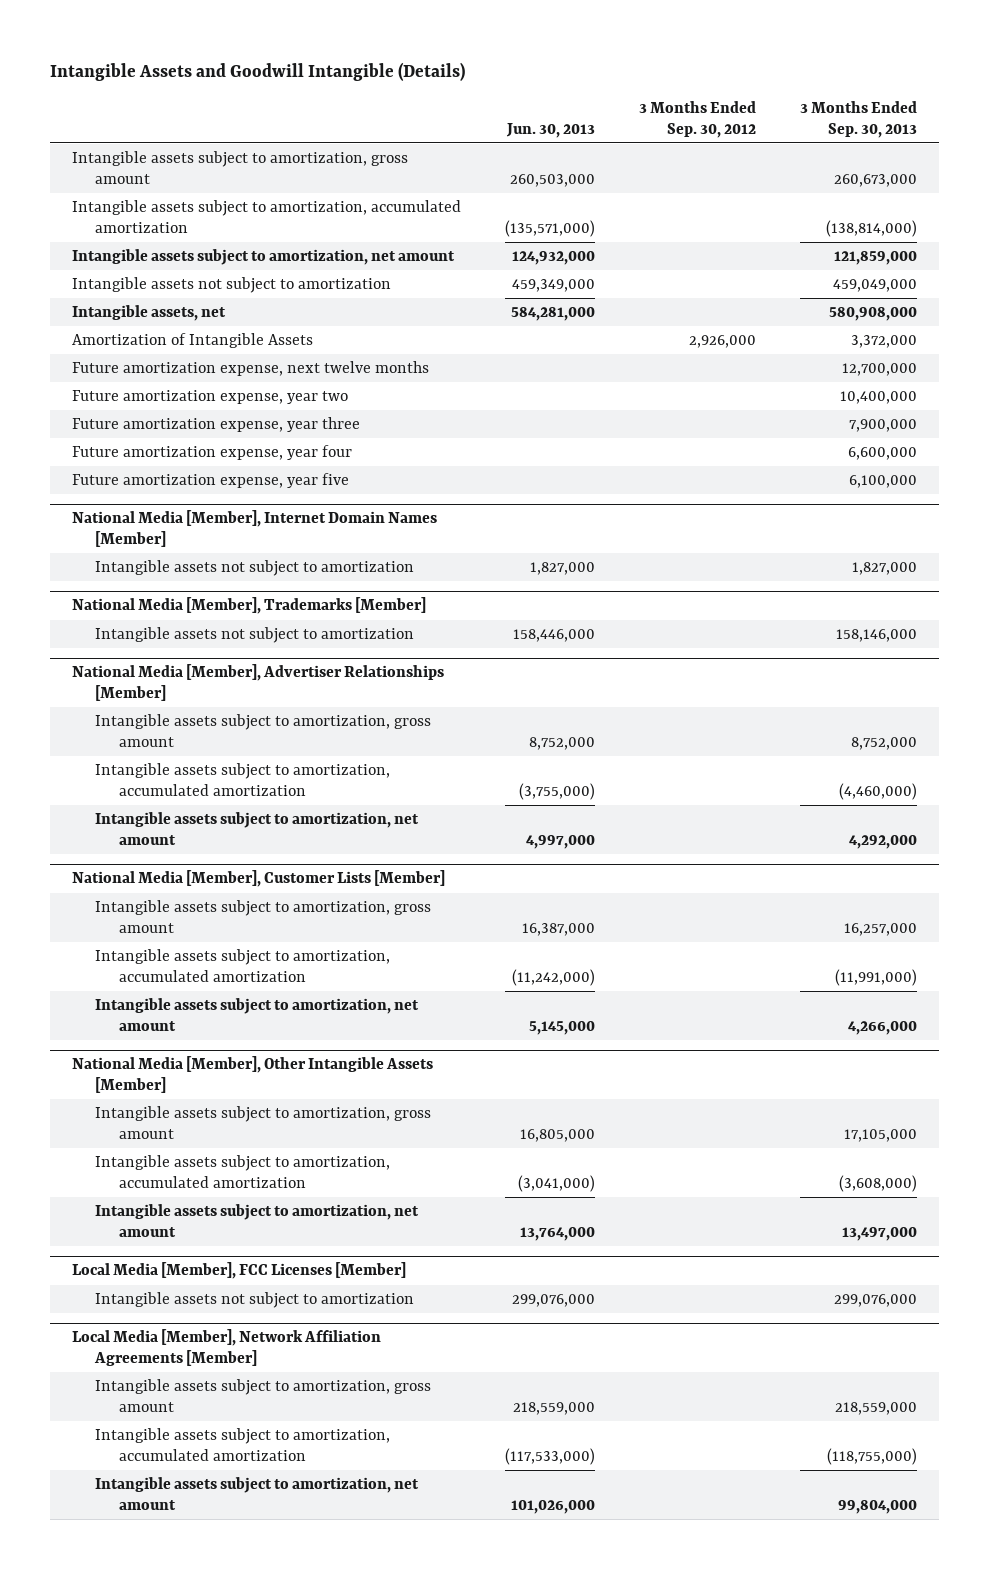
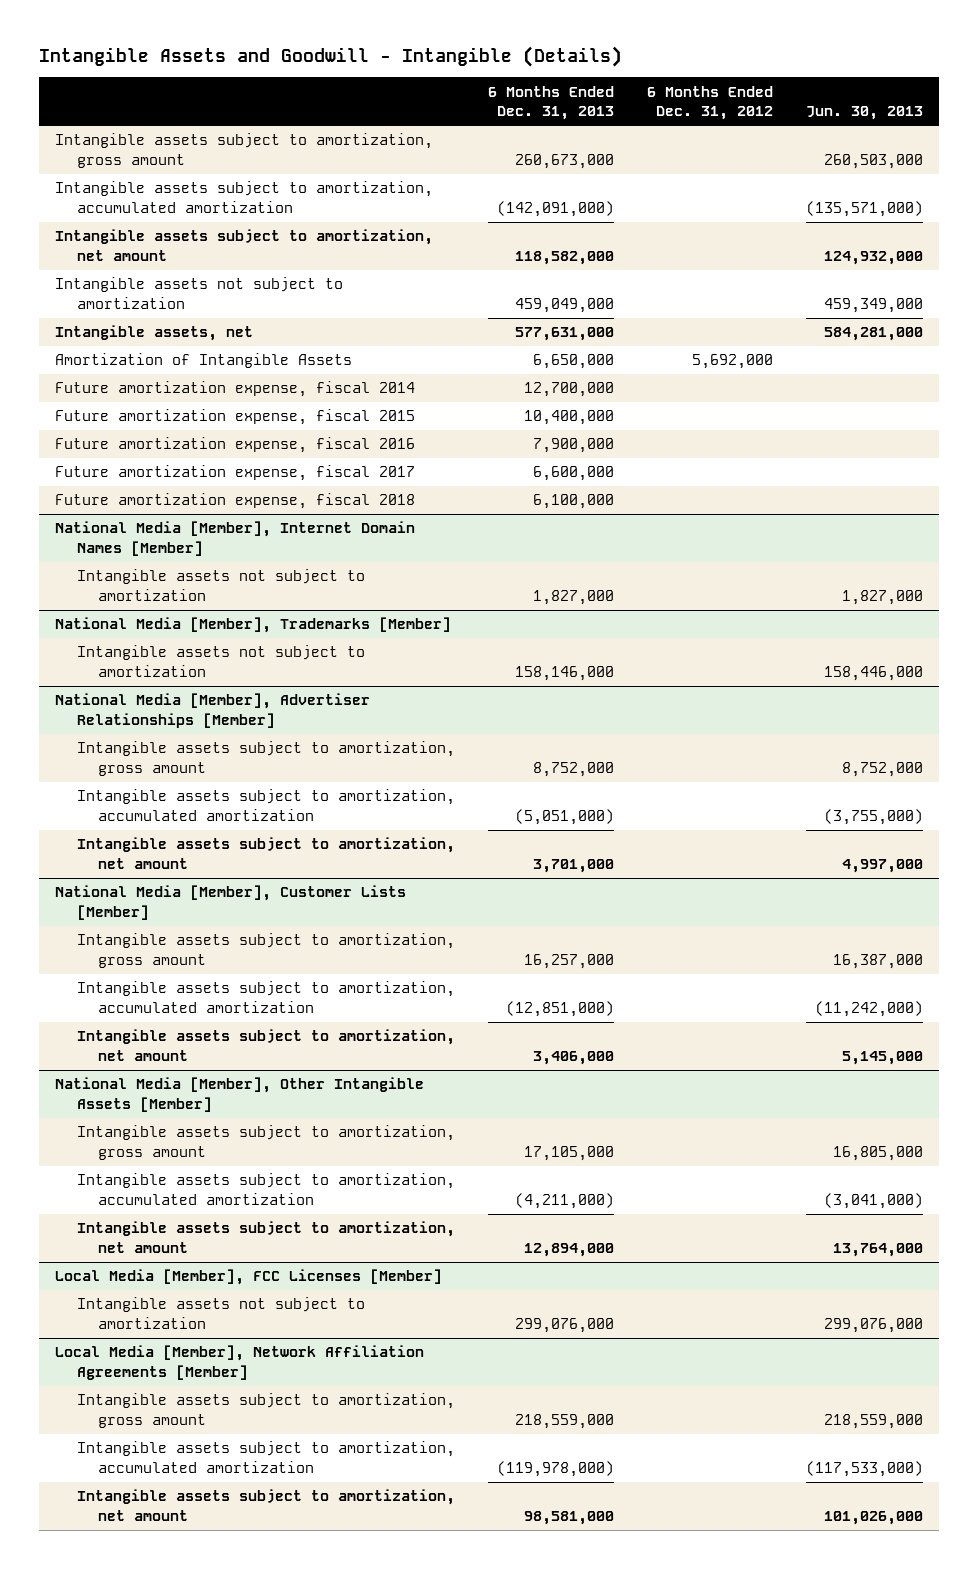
- Intangible Assets and Goodwill Intangible (Details)
+ Intangible Assets and Goodwill - Intangible (Details)
- | Jun. 30, 2013 | 3 Months Ended Sep. 30, 2012 | 3 Months Ended Sep. 30, 2013
+ | 6 Months Ended Dec. 31, 2013 | 6 Months Ended Dec. 31, 2012 | Jun. 30, 2013
- Future amortization expense, next twelve months | | | 12,700,000
- Future amortization expense, year two | | | 10,400,000
- Future amortization expense, year three | | | 7,900,000
- Future amortization expense, year four | | | 6,600,000
- Future amortization expense, year five | | | 6,100,000
+ Future amortization expense, fiscal 2014 | 12,700,000 | |
+ Future amortization expense, fiscal 2015 | 10,400,000 | |
+ Future amortization expense, fiscal 2016 | 7,900,000 | |
+ Future amortization expense, fiscal 2017 | 6,600,000 | |
+ Future amortization expense, fiscal 2018 | 6,100,000 | |

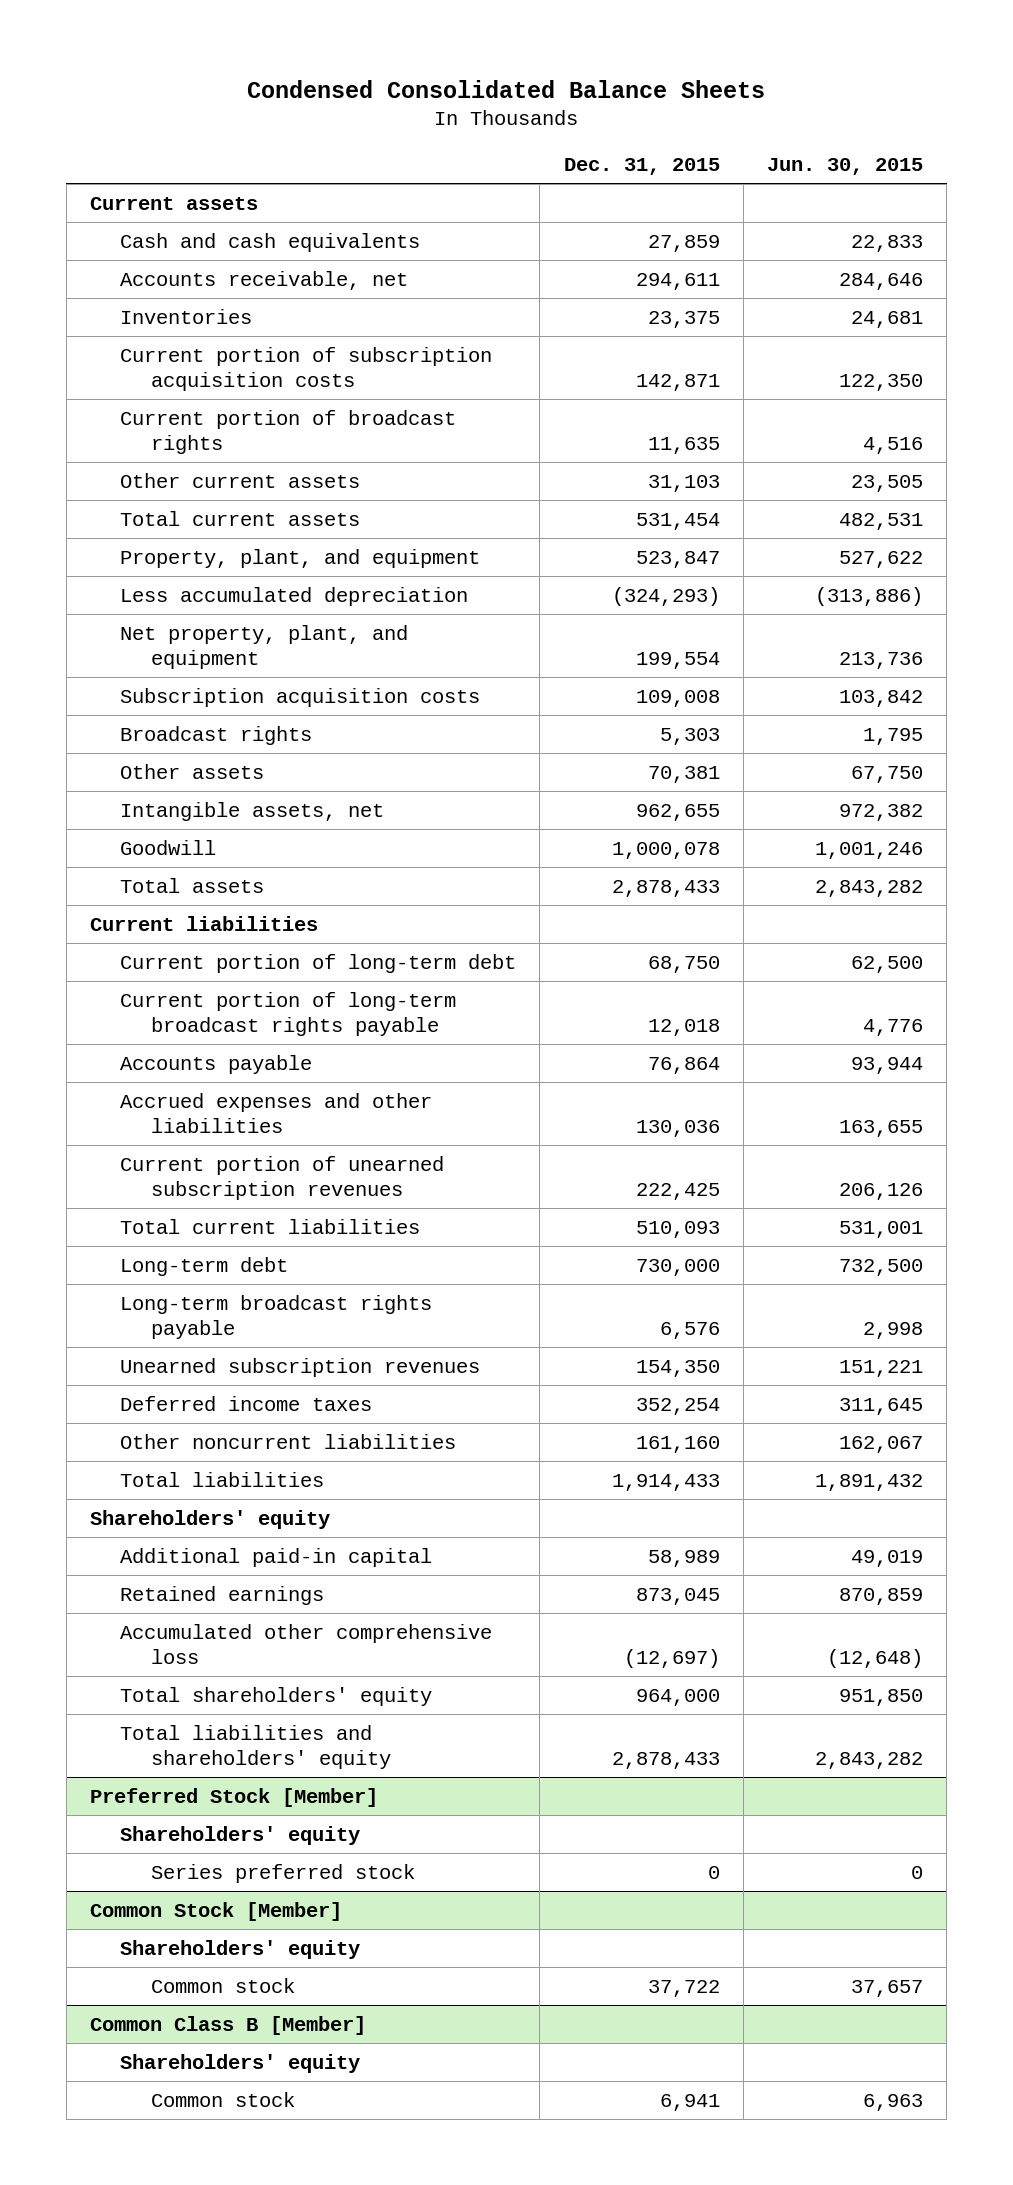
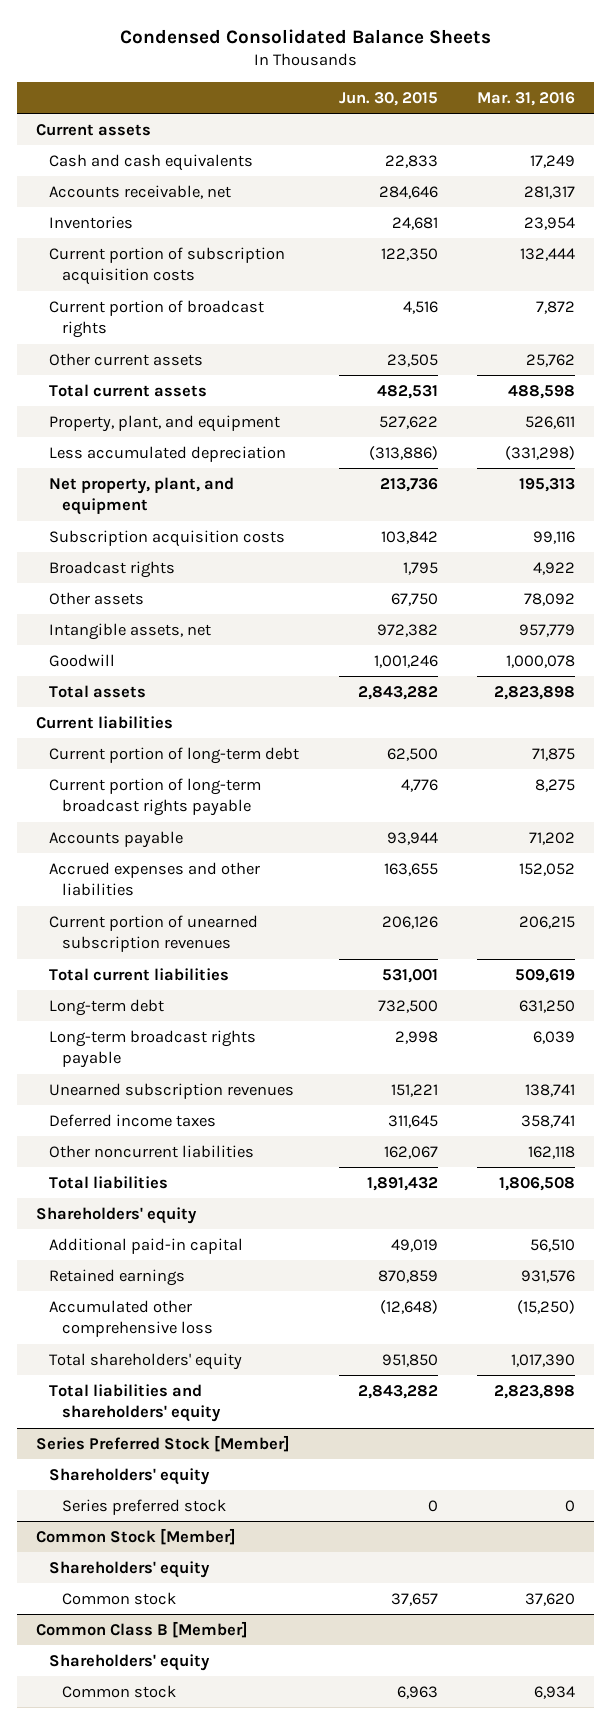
- | Dec. 31, 2015 | Jun. 30, 2015
+ | Jun. 30, 2015 | Mar. 31, 2016
- Preferred Stock [Member]
+ Series Preferred Stock [Member]

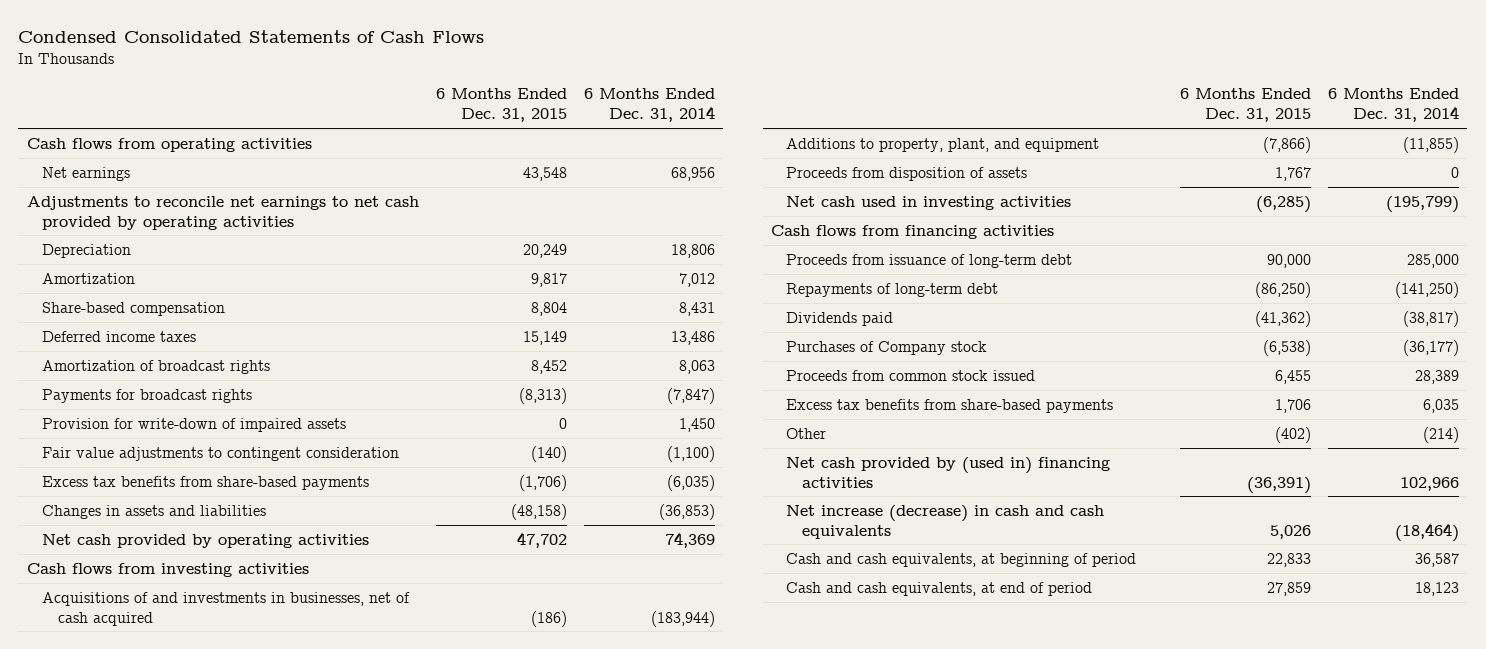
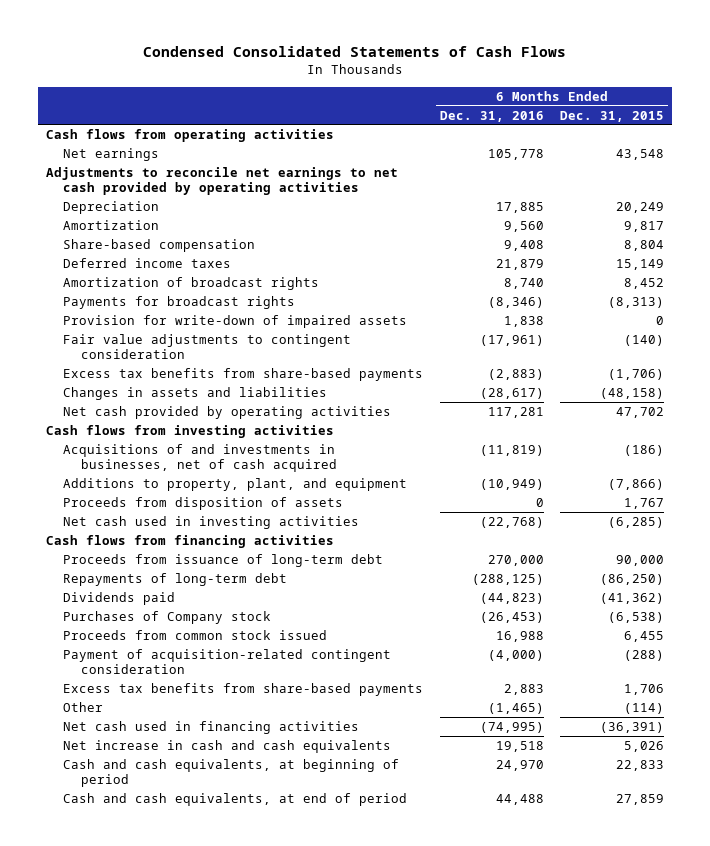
- | 6 Months Ended Dec. 31, 2015 | 6 Months Ended Dec. 31, 2014
+ | 6 Months Ended Dec. 31, 2016 | 6 Months Ended Dec. 31, 2015
+ Payment of acquisition-related contingent consideration | (4,000) | (288)
- Other | (402) | (214)
- Net cash provided by (used in) financing activities | (36,391) | 102,966
- Net increase (decrease) in cash and cash equivalents | 5,026 | (18,464)
+ Other | (1,465) | (114)
+ Net cash used in financing activities | (74,995) | (36,391)
+ Net increase in cash and cash equivalents | 19,518 | 5,026

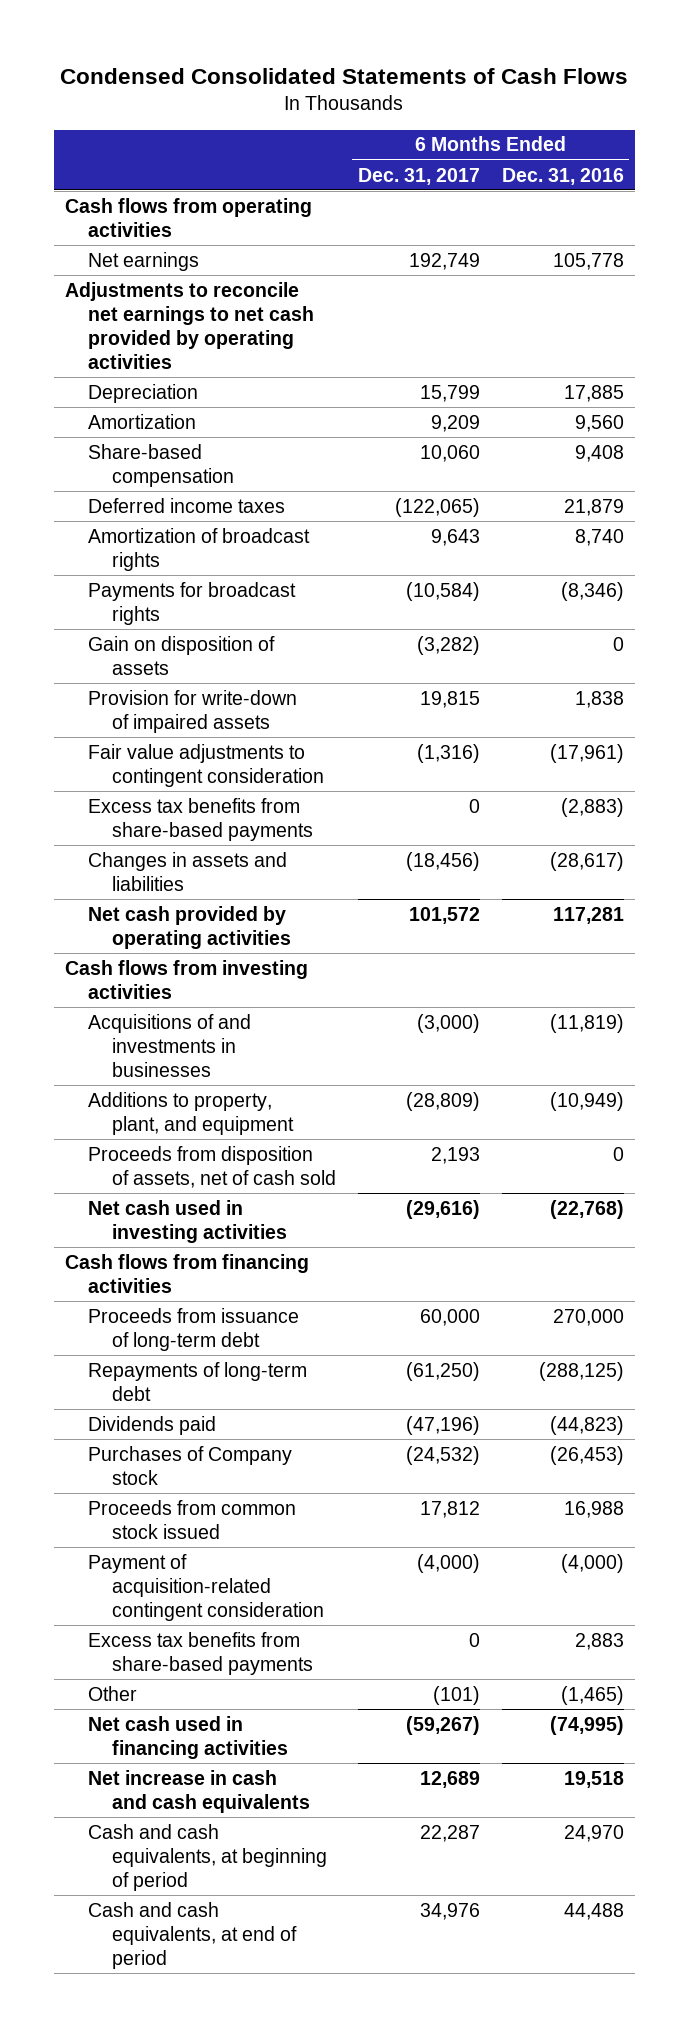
- | 6 Months Ended Dec. 31, 2016 | 6 Months Ended Dec. 31, 2015
+ | 6 Months Ended Dec. 31, 2017 | 6 Months Ended Dec. 31, 2016
+ Gain on disposition of assets | (3,282) | 0
- Acquisitions of and investments in businesses, net of cash acquired | (11,819) | (186)
+ Acquisitions of and investments in businesses | (3,000) | (11,819)
- Proceeds from disposition of assets | 0 | 1,767
+ Proceeds from disposition of assets, net of cash sold | 2,193 | 0

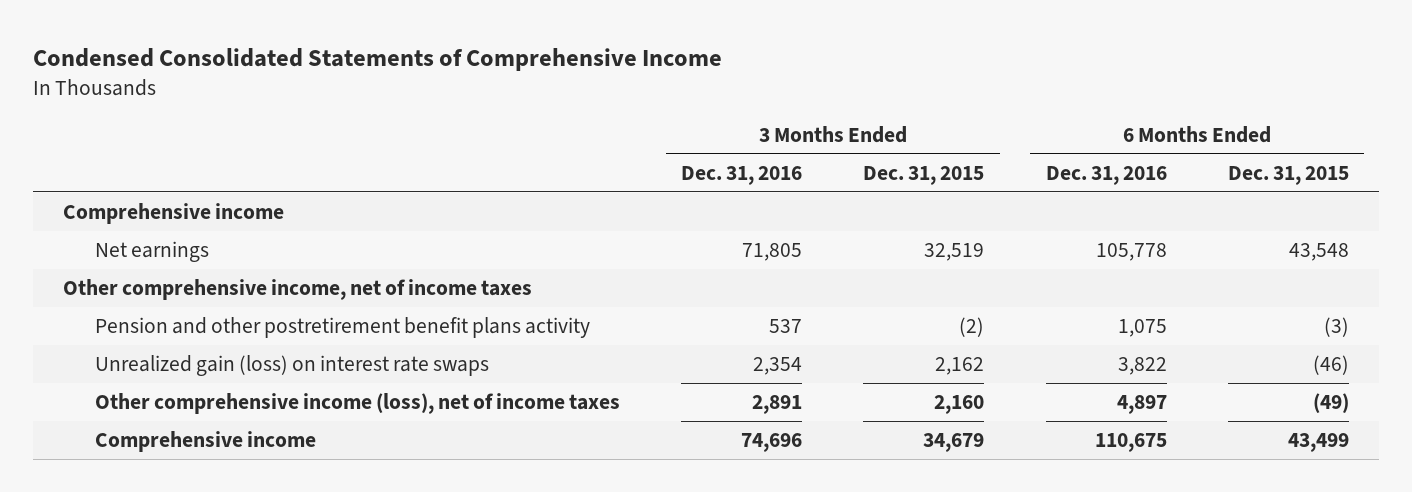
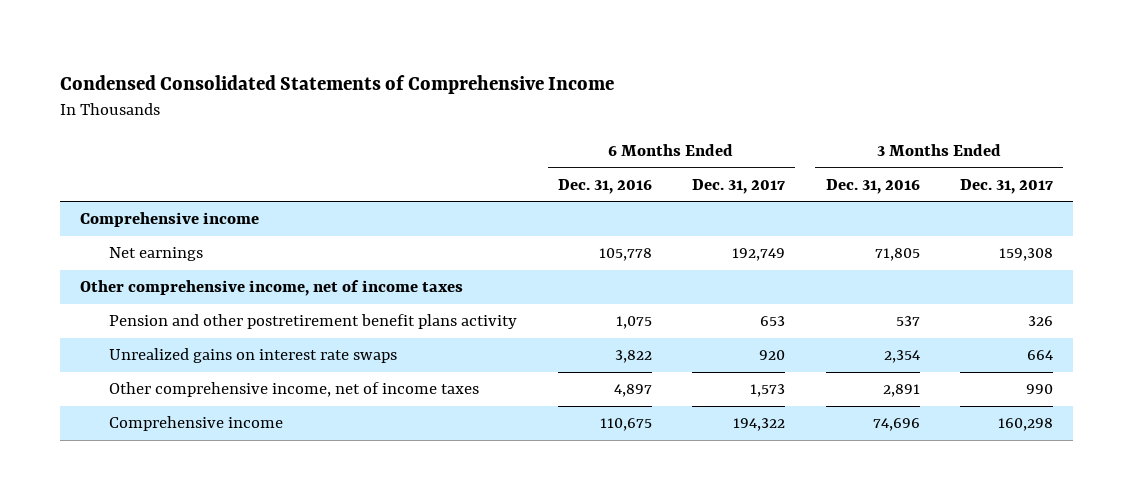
- | 3 Months Ended Dec. 31, 2016 | 3 Months Ended Dec. 31, 2015 | 6 Months Ended Dec. 31, 2016 | 6 Months Ended Dec. 31, 2015
+ | 6 Months Ended Dec. 31, 2016 | 6 Months Ended Dec. 31, 2017 | 3 Months Ended Dec. 31, 2016 | 3 Months Ended Dec. 31, 2017
- Unrealized gain (loss) on interest rate swaps | 2,354 | 2,162 | 3,822 | (46)
- Other comprehensive income (loss), net of income taxes | 2,891 | 2,160 | 4,897 | (49)
+ Unrealized gains on interest rate swaps | 3,822 | 920 | 2,354 | 664
+ Other comprehensive income, net of income taxes | 4,897 | 1,573 | 2,891 | 990

